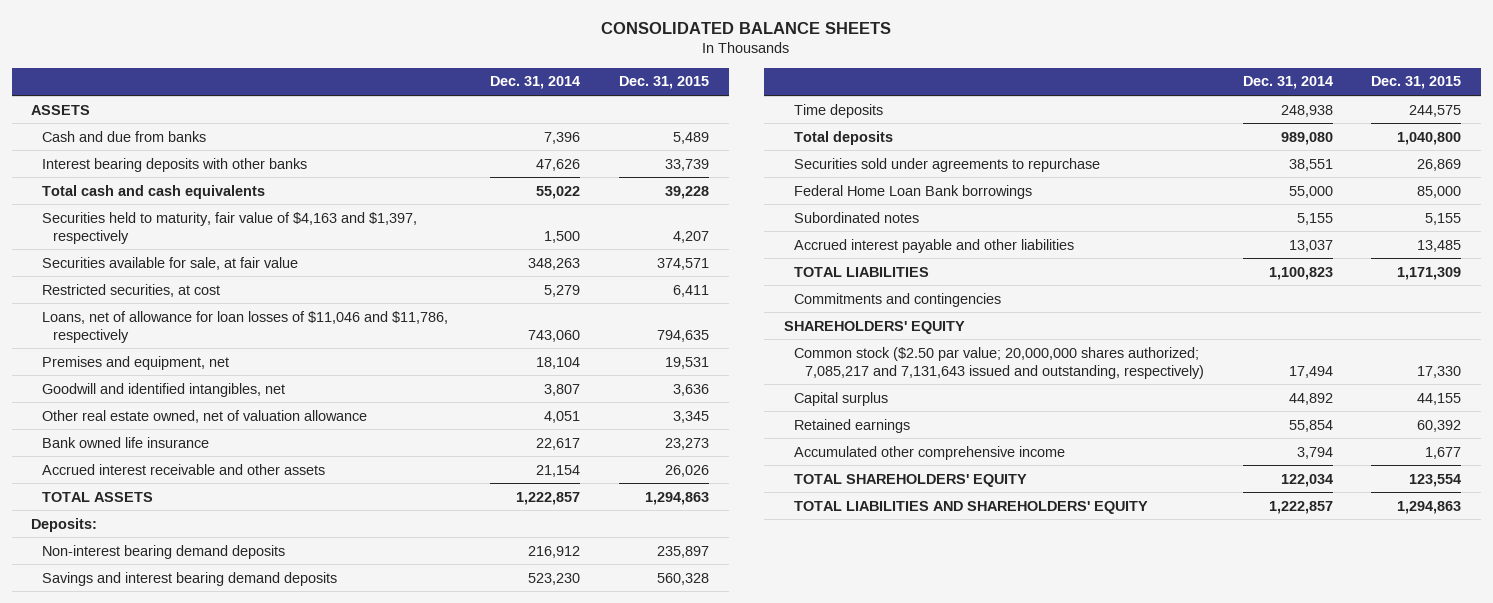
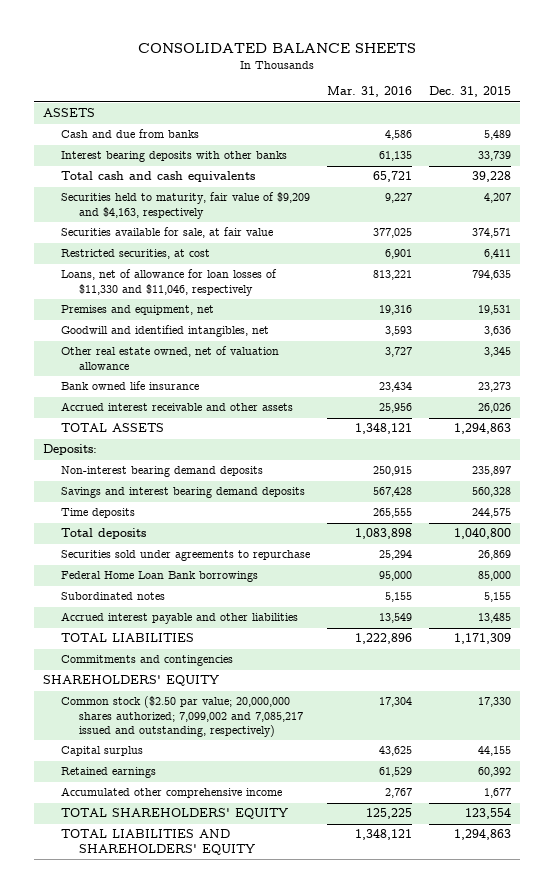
- | Dec. 31, 2014 | Dec. 31, 2015
+ | Mar. 31, 2016 | Dec. 31, 2015
- Securities held to maturity, fair value of $4,163 and $1,397, respectively | 1,500 | 4,207
+ Securities held to maturity, fair value of $9,209 and $4,163, respectively | 9,227 | 4,207
- Loans, net of allowance for loan losses of $11,046 and $11,786, respectively | 743,060 | 794,635
+ Loans, net of allowance for loan losses of $11,330 and $11,046, respectively | 813,221 | 794,635
- Common stock ($2.50 par value; 20,000,000 shares authorized; 7,085,217 and 7,131,643 issued and outstanding, respectively) | 17,494 | 17,330
+ Common stock ($2.50 par value; 20,000,000 shares authorized; 7,099,002 and 7,085,217 issued and outstanding, respectively) | 17,304 | 17,330

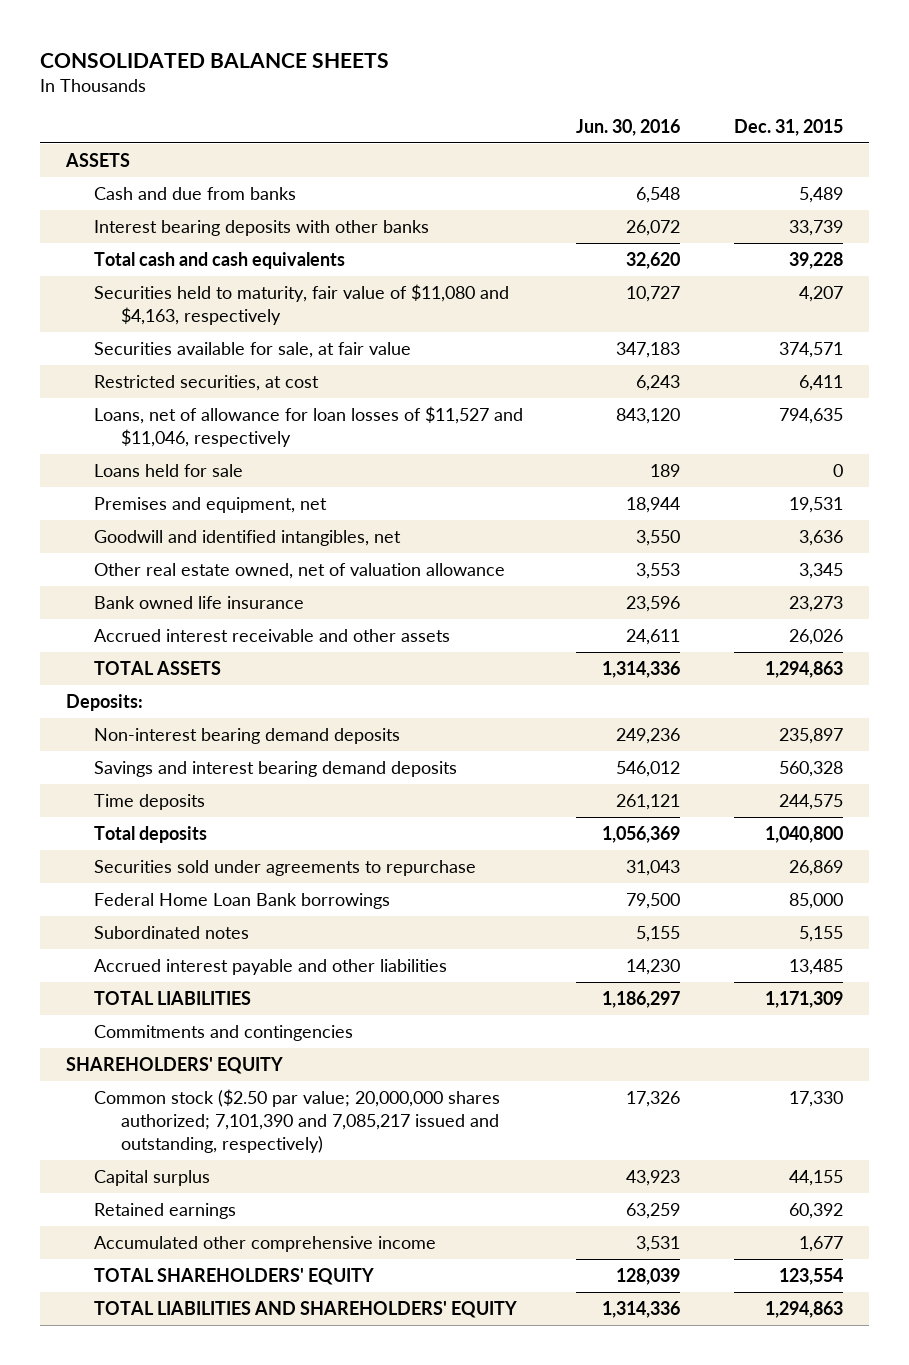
- | Mar. 31, 2016 | Dec. 31, 2015
+ | Jun. 30, 2016 | Dec. 31, 2015
- Securities held to maturity, fair value of $9,209 and $4,163, respectively | 9,227 | 4,207
+ Securities held to maturity, fair value of $11,080 and $4,163, respectively | 10,727 | 4,207
- Loans, net of allowance for loan losses of $11,330 and $11,046, respectively | 813,221 | 794,635
+ Loans, net of allowance for loan losses of $11,527 and $11,046, respectively | 843,120 | 794,635
+ Loans held for sale | 189 | 0
- Common stock ($2.50 par value; 20,000,000 shares authorized; 7,099,002 and 7,085,217 issued and outstanding, respectively) | 17,304 | 17,330
+ Common stock ($2.50 par value; 20,000,000 shares authorized; 7,101,390 and 7,085,217 issued and outstanding, respectively) | 17,326 | 17,330

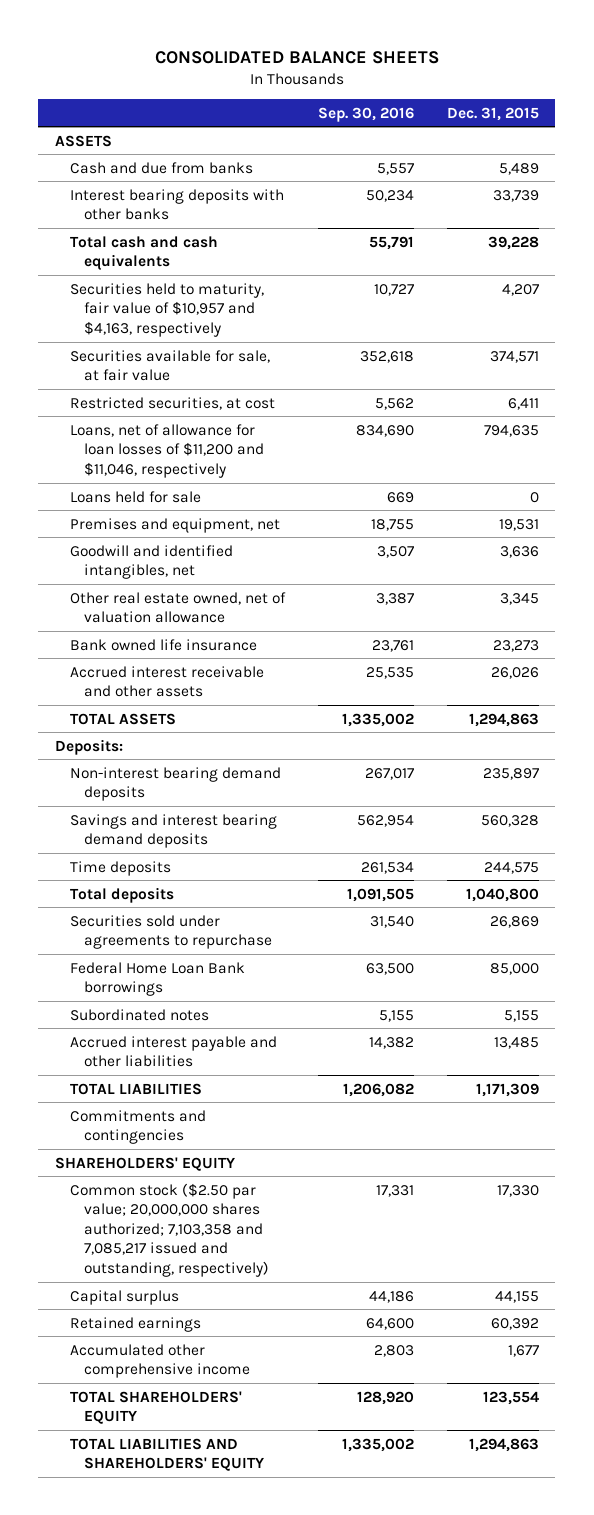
- | Jun. 30, 2016 | Dec. 31, 2015
+ | Sep. 30, 2016 | Dec. 31, 2015
- Securities held to maturity, fair value of $11,080 and $4,163, respectively | 10,727 | 4,207
+ Securities held to maturity, fair value of $10,957 and $4,163, respectively | 10,727 | 4,207
- Loans, net of allowance for loan losses of $11,527 and $11,046, respectively | 843,120 | 794,635
+ Loans, net of allowance for loan losses of $11,200 and $11,046, respectively | 834,690 | 794,635
- Common stock ($2.50 par value; 20,000,000 shares authorized; 7,101,390 and 7,085,217 issued and outstanding, respectively) | 17,326 | 17,330
+ Common stock ($2.50 par value; 20,000,000 shares authorized; 7,103,358 and 7,085,217 issued and outstanding, respectively) | 17,331 | 17,330

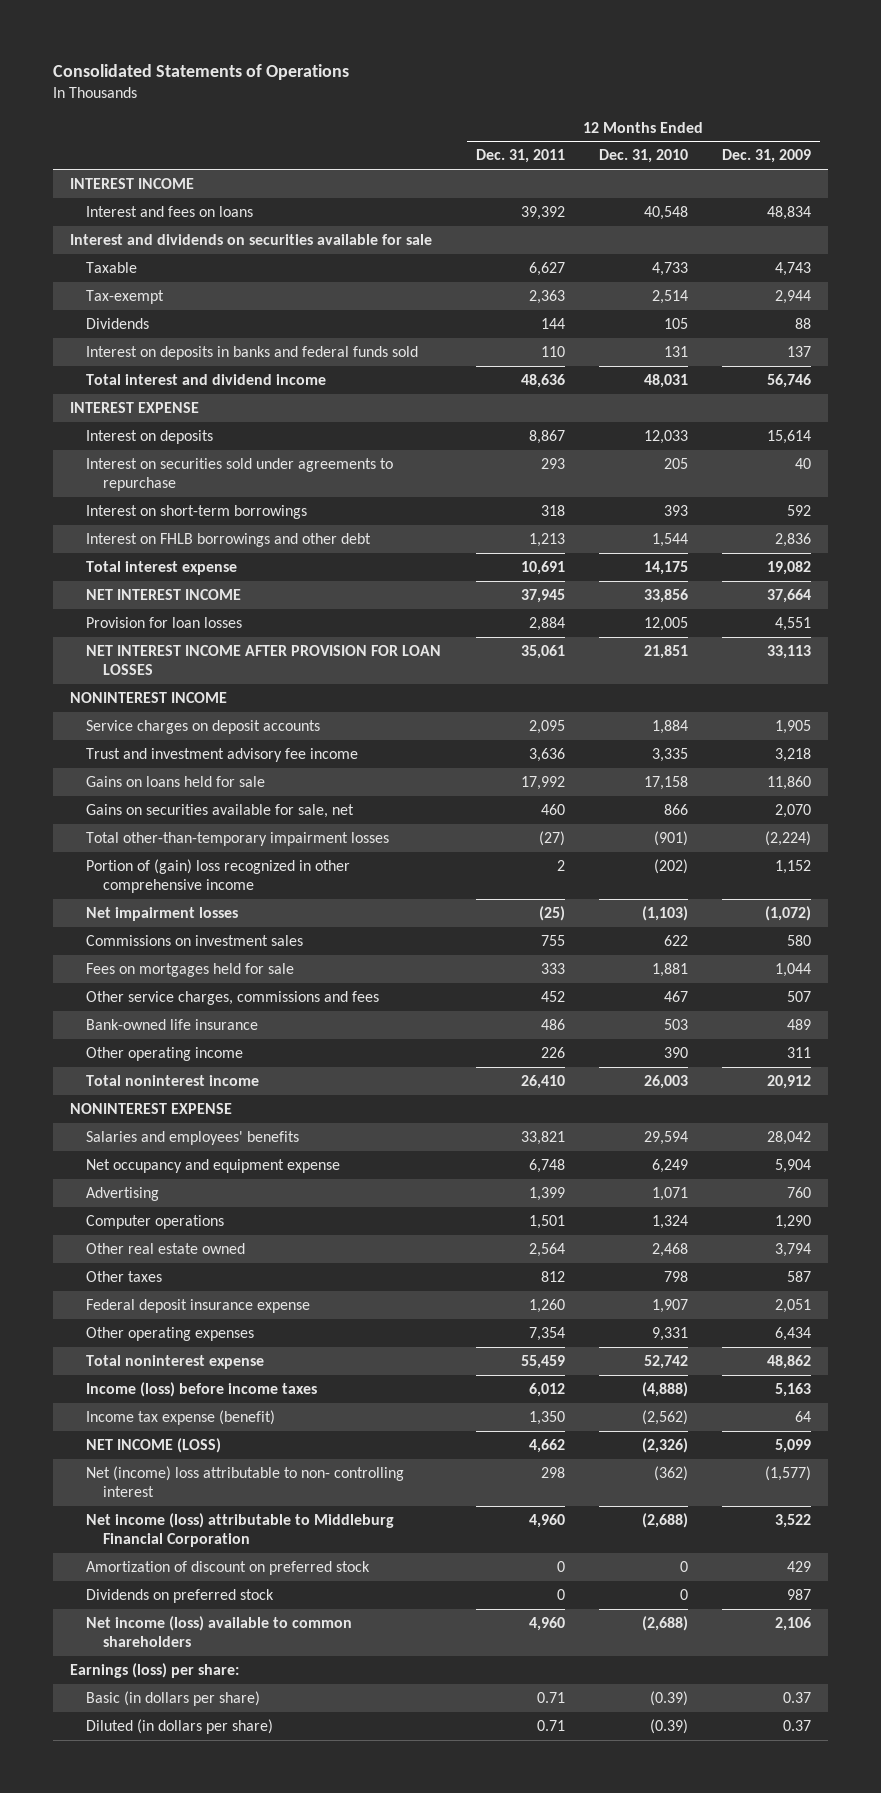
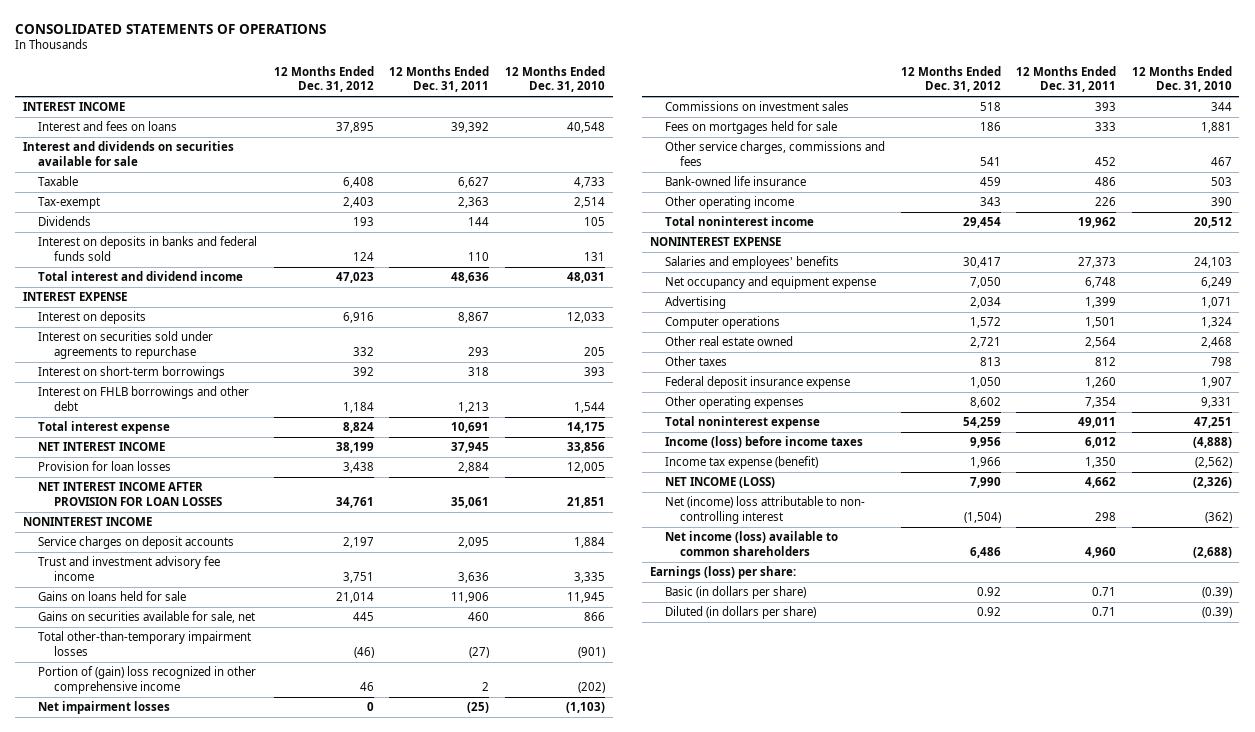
- Consolidated Statements of Operations
+ CONSOLIDATED STATEMENTS OF OPERATIONS
- | 12 Months Ended Dec. 31, 2011 | 12 Months Ended Dec. 31, 2010 | 12 Months Ended Dec. 31, 2009
+ | 12 Months Ended Dec. 31, 2012 | 12 Months Ended Dec. 31, 2011 | 12 Months Ended Dec. 31, 2010
- Gains on loans held for sale | 17,992 | 17,158 | 11,860
+ Gains on loans held for sale | 21,014 | 11,906 | 11,945
- Commissions on investment sales | 755 | 622 | 580
+ Commissions on investment sales | 518 | 393 | 344
- Total noninterest income | 26,410 | 26,003 | 20,912
+ Total noninterest income | 29,454 | 19,962 | 20,512
- Salaries and employees' benefits | 33,821 | 29,594 | 28,042
+ Salaries and employees' benefits | 30,417 | 27,373 | 24,103
- Total noninterest expense | 55,459 | 52,742 | 48,862
+ Total noninterest expense | 54,259 | 49,011 | 47,251
- Net income (loss) attributable to Middleburg Financial Corporation | 4,960 | (2,688) | 3,522
- Amortization of discount on preferred stock | 0 | 0 | 429
- Dividends on preferred stock | 0 | 0 | 987

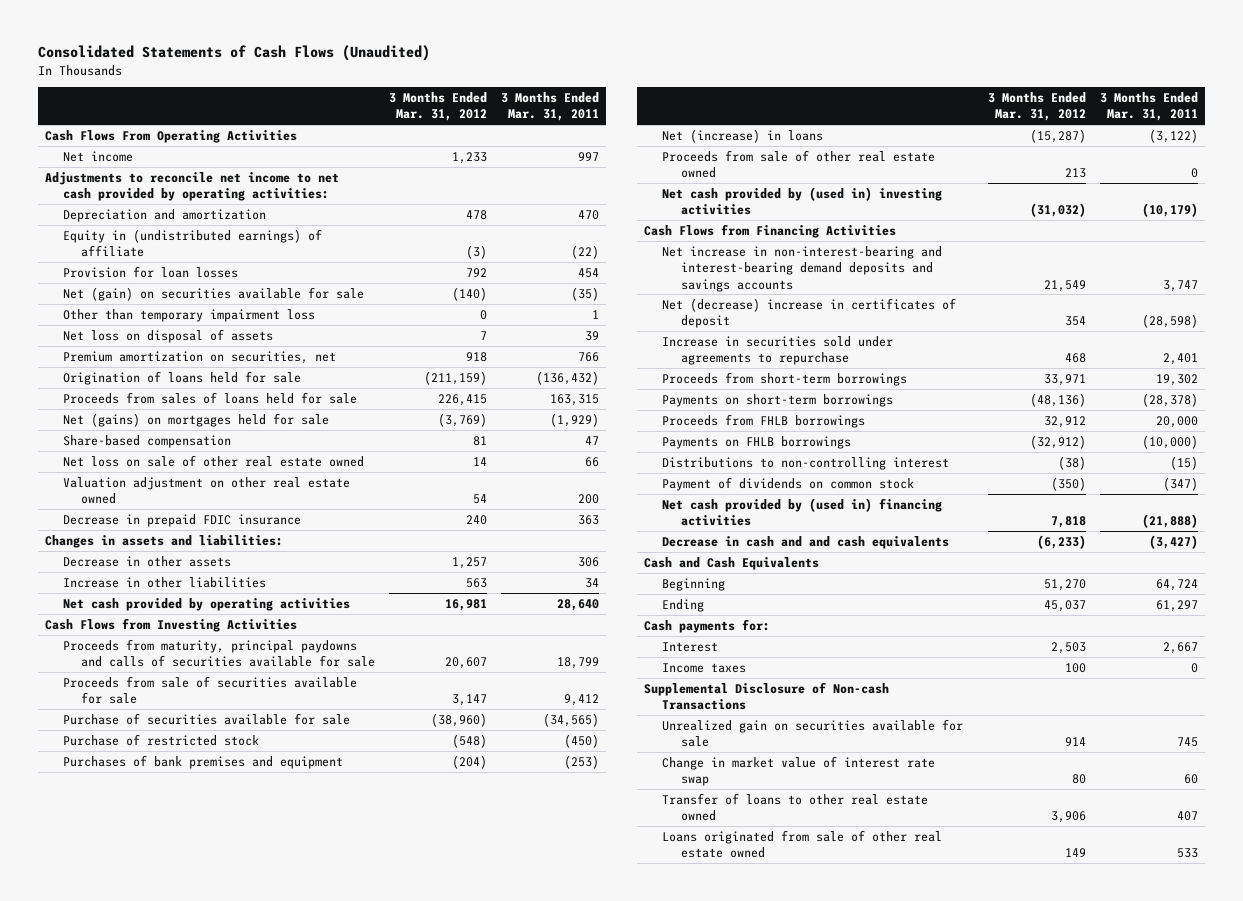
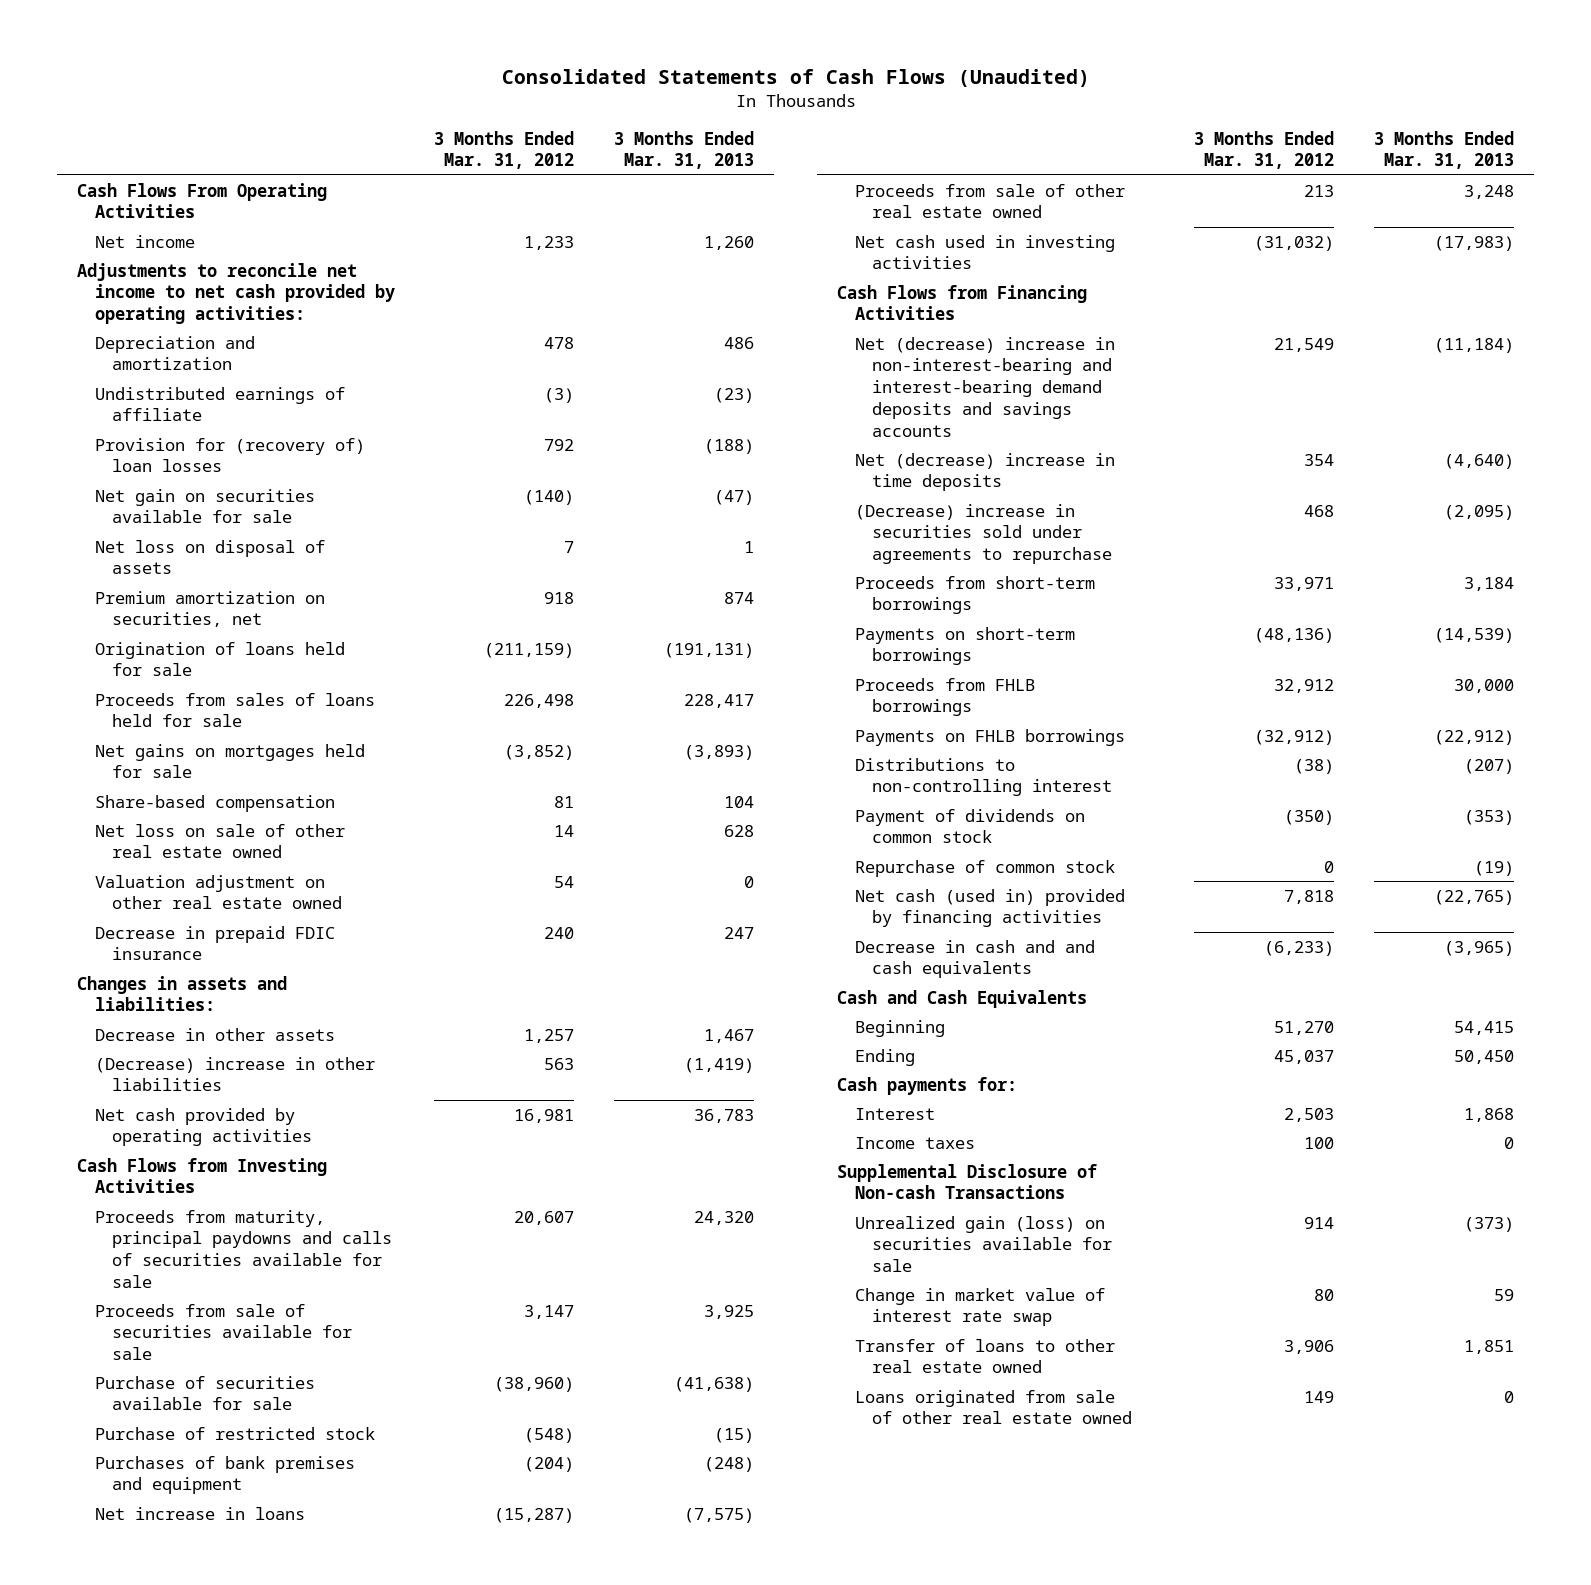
- | 3 Months Ended Mar. 31, 2012 | 3 Months Ended Mar. 31, 2011
+ | 3 Months Ended Mar. 31, 2012 | 3 Months Ended Mar. 31, 2013
- Equity in (undistributed earnings) of affiliate | (3) | (22)
- Provision for loan losses | 792 | 454
- Net (gain) on securities available for sale | (140) | (35)
- Other than temporary impairment loss | 0 | 1
+ Undistributed earnings of affiliate | (3) | (23)
+ Provision for (recovery of) loan losses | 792 | (188)
+ Net gain on securities available for sale | (140) | (47)
- Proceeds from sales of loans held for sale | 226,415 | 163,315
- Net (gains) on mortgages held for sale | (3,769) | (1,929)
+ Proceeds from sales of loans held for sale | 226,498 | 228,417
+ Net gains on mortgages held for sale | (3,852) | (3,893)
- Increase in other liabilities | 563 | 34
+ (Decrease) increase in other liabilities | 563 | (1,419)
- Net (increase) in loans | (15,287) | (3,122)
+ Net increase in loans | (15,287) | (7,575)
- Net cash provided by (used in) investing activities | (31,032) | (10,179)
+ Net cash used in investing activities | (31,032) | (17,983)
- Net increase in non-interest-bearing and interest-bearing demand deposits and savings accounts | 21,549 | 3,747
- Net (decrease) increase in certificates of deposit | 354 | (28,598)
- Increase in securities sold under agreements to repurchase | 468 | 2,401
+ Net (decrease) increase in non-interest-bearing and interest-bearing demand deposits and savings accounts | 21,549 | (11,184)
+ Net (decrease) increase in time deposits | 354 | (4,640)
+ (Decrease) increase in securities sold under agreements to repurchase | 468 | (2,095)
- Net cash provided by (used in) financing activities | 7,818 | (21,888)
+ Repurchase of common stock | 0 | (19)
+ Net cash (used in) provided by financing activities | 7,818 | (22,765)
- Unrealized gain on securities available for sale | 914 | 745
+ Unrealized gain (loss) on securities available for sale | 914 | (373)

